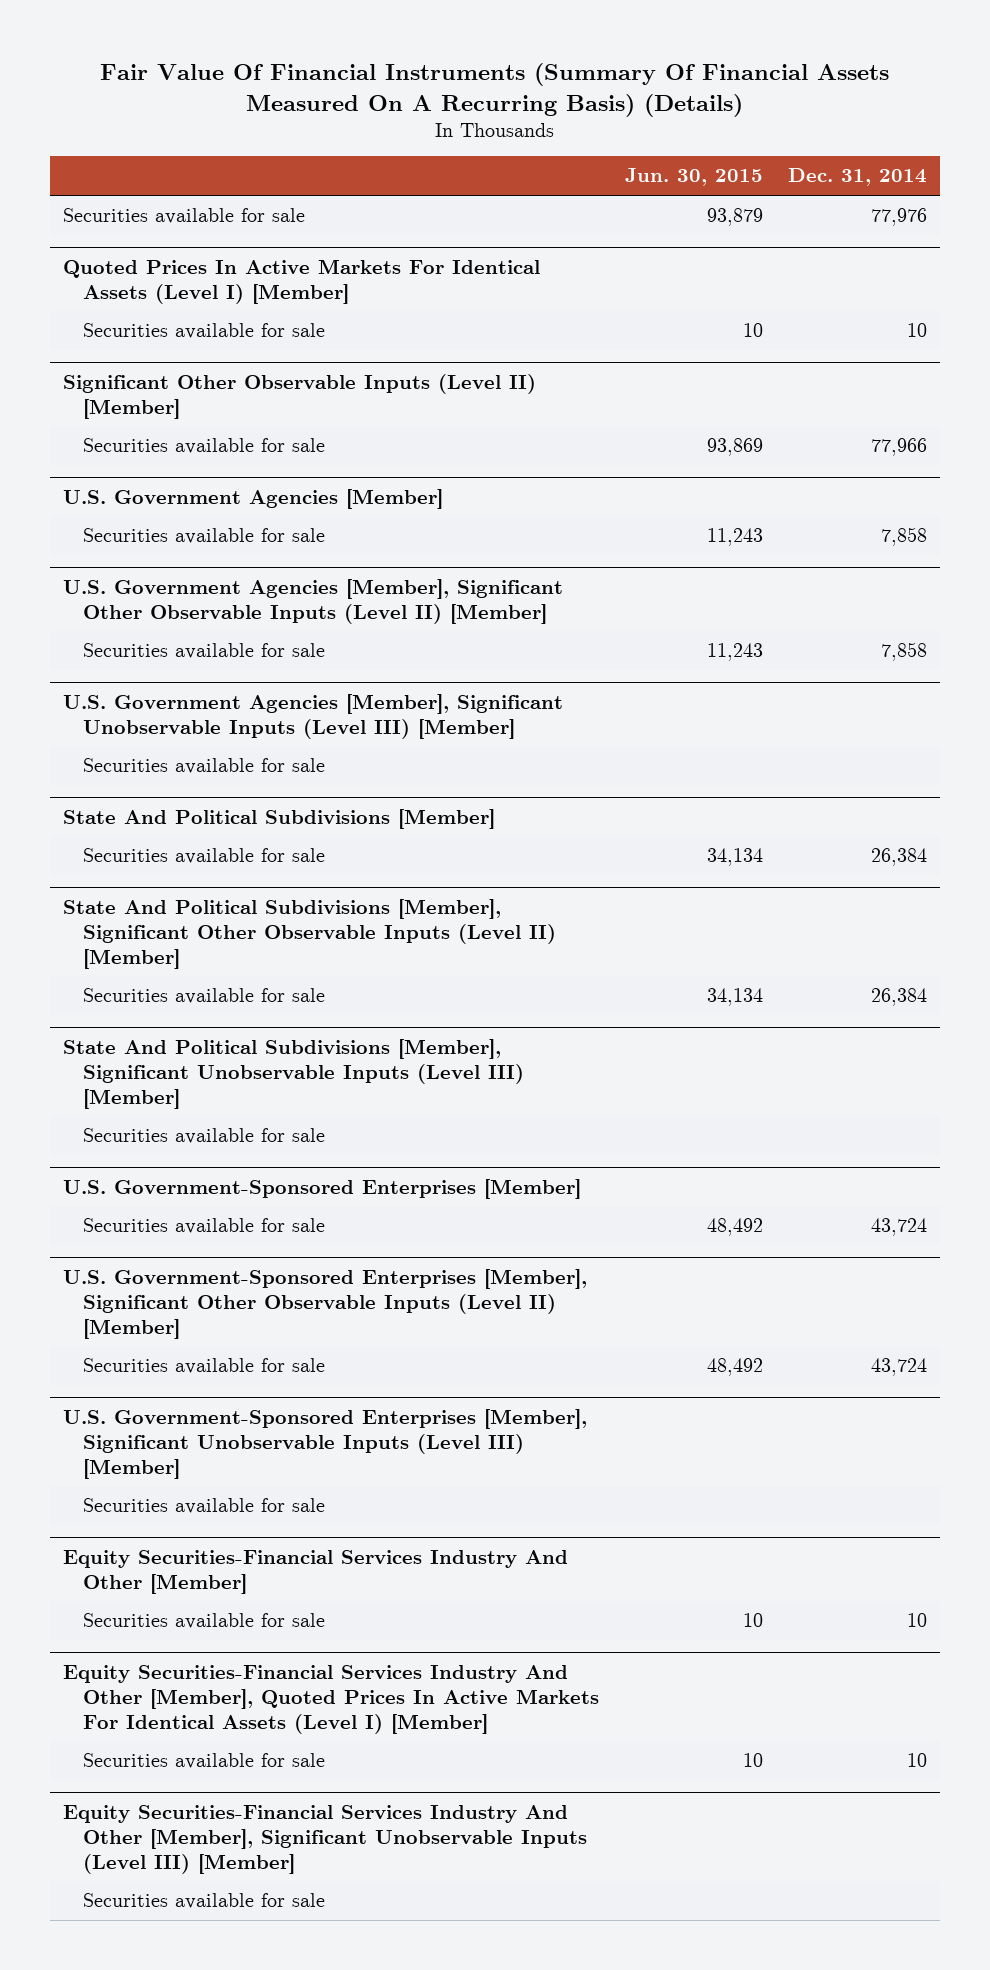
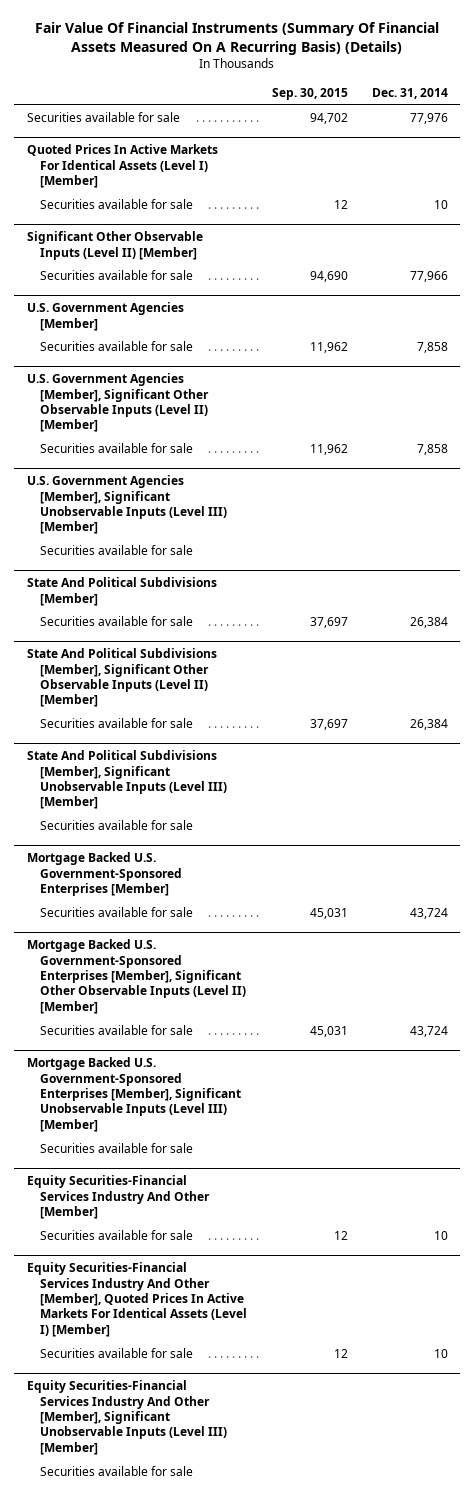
- | Jun. 30, 2015 | Dec. 31, 2014
+ | Sep. 30, 2015 | Dec. 31, 2014
- U.S. Government-Sponsored Enterprises [Member]
+ Mortgage Backed U.S. Government-Sponsored Enterprises [Member]
- U.S. Government-Sponsored Enterprises [Member], Significant Other Observable Inputs (Level II) [Member]
+ Mortgage Backed U.S. Government-Sponsored Enterprises [Member], Significant Other Observable Inputs (Level II) [Member]
- U.S. Government-Sponsored Enterprises [Member], Significant Unobservable Inputs (Level III) [Member]
+ Mortgage Backed U.S. Government-Sponsored Enterprises [Member], Significant Unobservable Inputs (Level III) [Member]

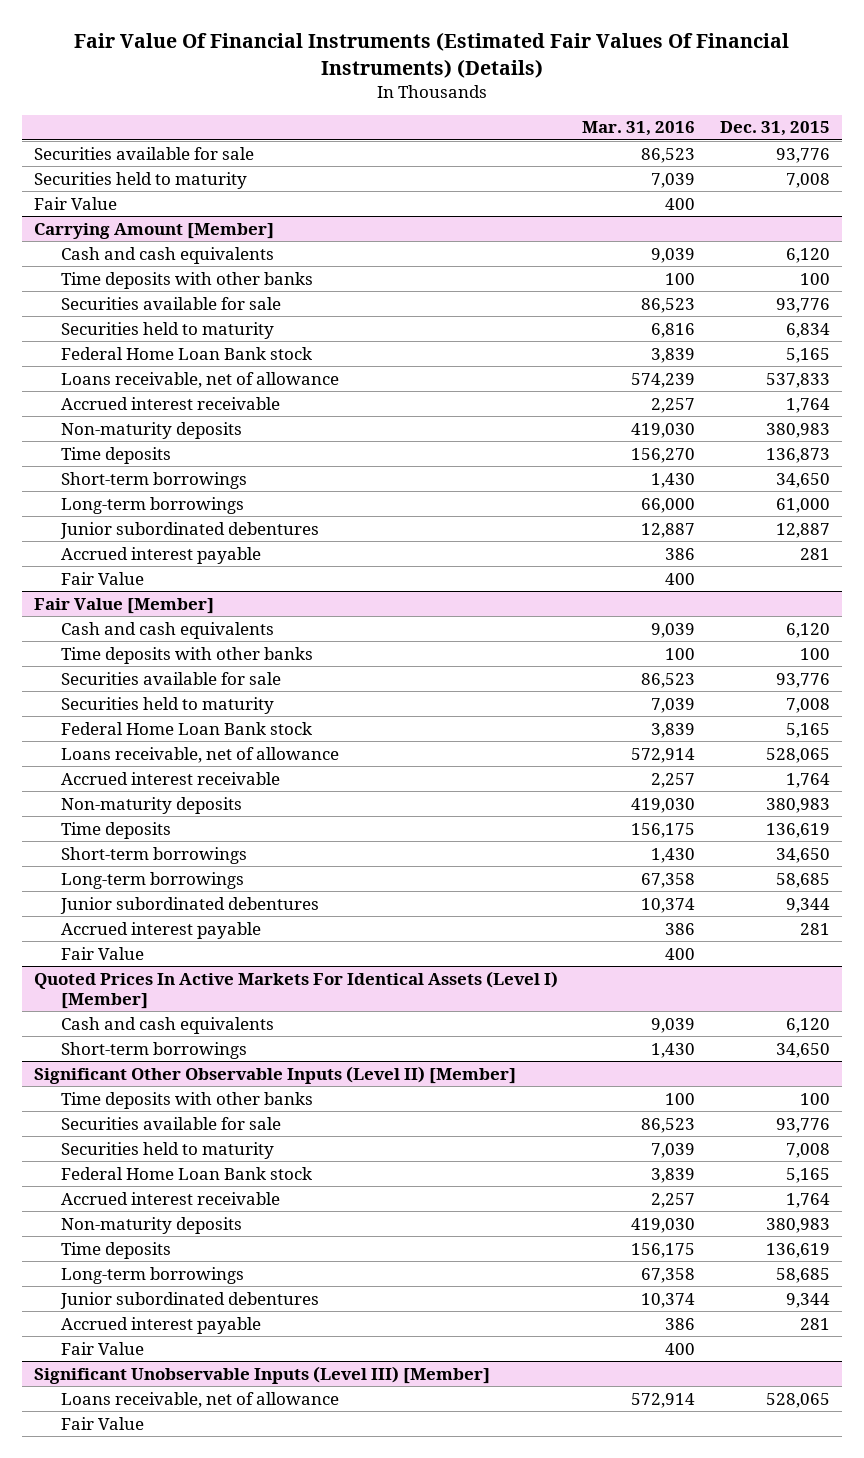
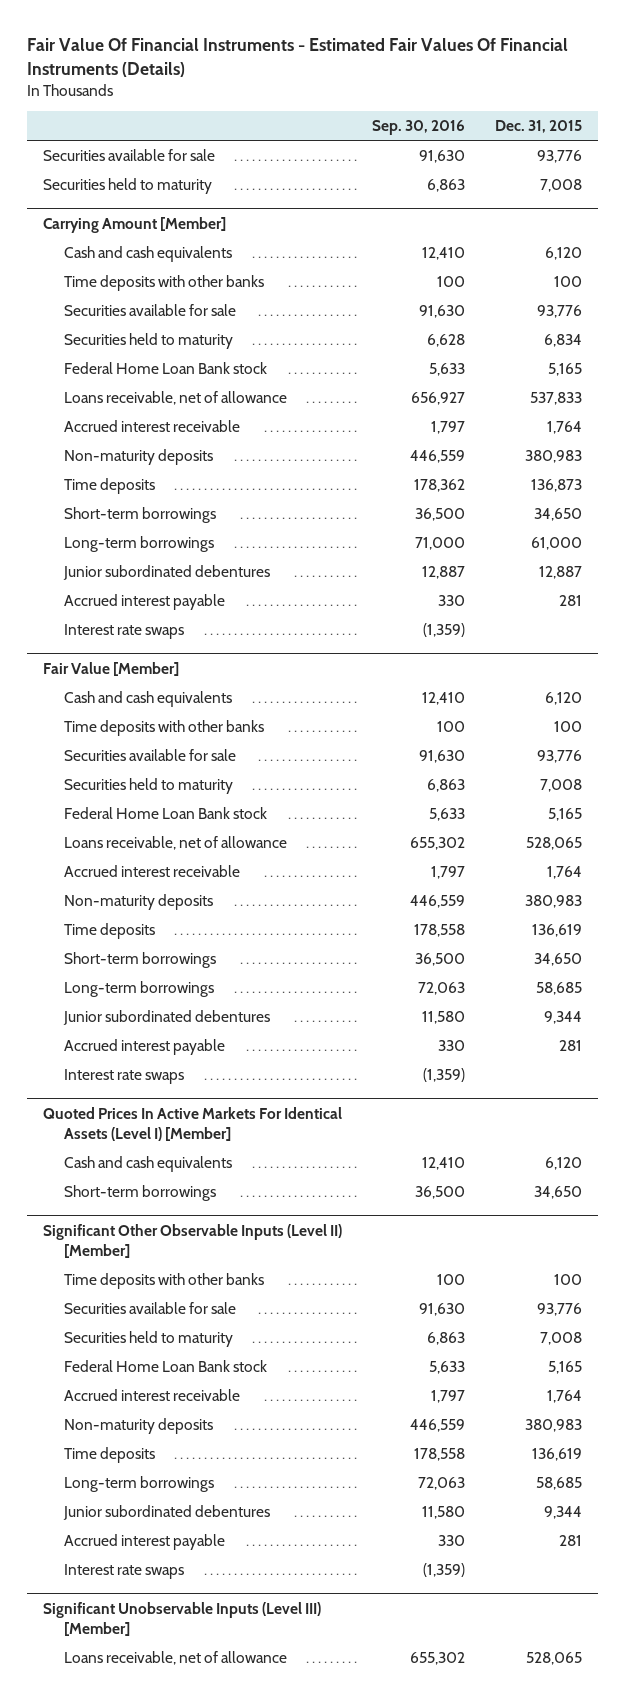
- Fair Value Of Financial Instruments (Estimated Fair Values Of Financial Instruments) (Details)
+ Fair Value Of Financial Instruments - Estimated Fair Values Of Financial Instruments (Details)
- | Mar. 31, 2016 | Dec. 31, 2015
+ | Sep. 30, 2016 | Dec. 31, 2015
- Fair Value | 400 |
@ Carrying Amount [Member]
- Fair Value | 400 |
+ Interest rate swaps | (1,359) |
@ Fair Value [Member]
- Fair Value | 400 |
+ Interest rate swaps | (1,359) |
@ Significant Other Observable Inputs (Level II) [Member]
- Fair Value | 400 |
+ Interest rate swaps | (1,359) |
@ Significant Unobservable Inputs (Level III) [Member]
- Fair Value

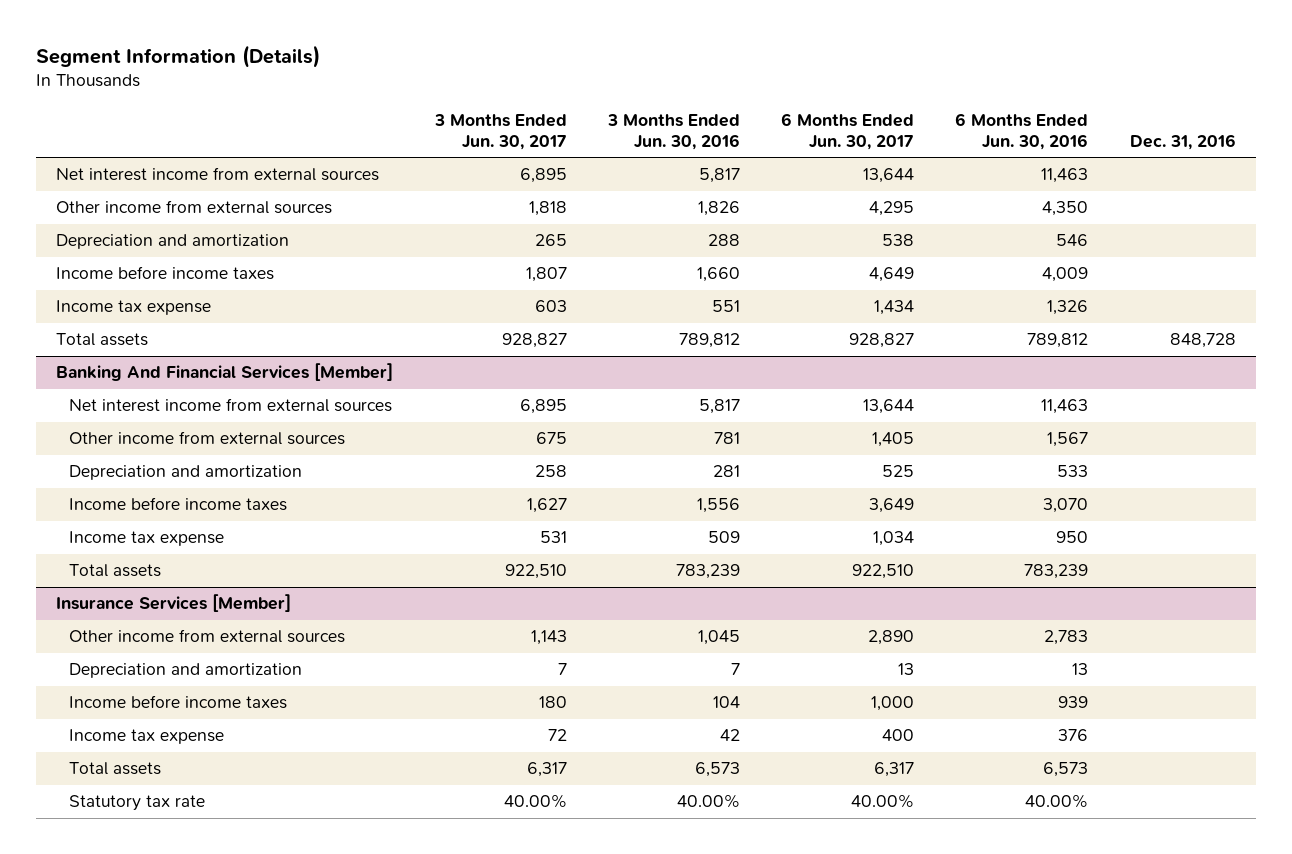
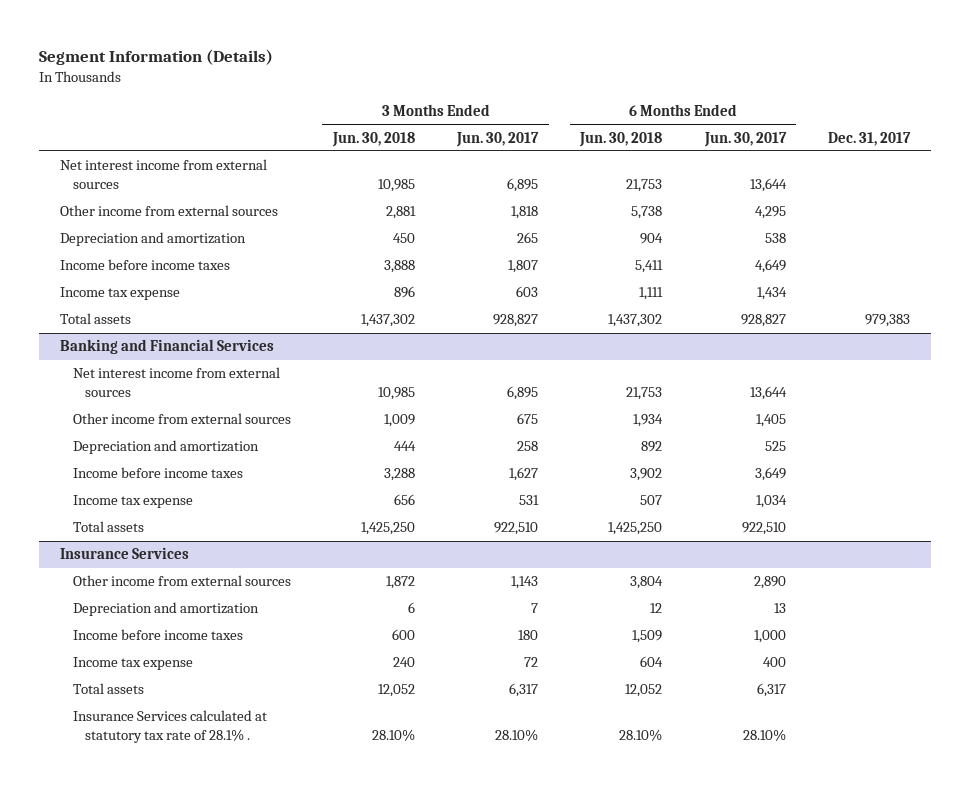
- | 3 Months Ended Jun. 30, 2017 | 3 Months Ended Jun. 30, 2016 | 6 Months Ended Jun. 30, 2017 | 6 Months Ended Jun. 30, 2016 | Dec. 31, 2016
+ | 3 Months Ended Jun. 30, 2018 | 3 Months Ended Jun. 30, 2017 | 6 Months Ended Jun. 30, 2018 | 6 Months Ended Jun. 30, 2017 | Dec. 31, 2017
- Banking And Financial Services [Member]
+ Banking and Financial Services
- Insurance Services [Member]
+ Insurance Services
- Statutory tax rate | 40.00% | 40.00% | 40.00% | 40.00% |
+ Insurance Services calculated at statutory tax rate of 28.1% . | 28.10% | 28.10% | 28.10% | 28.10% |

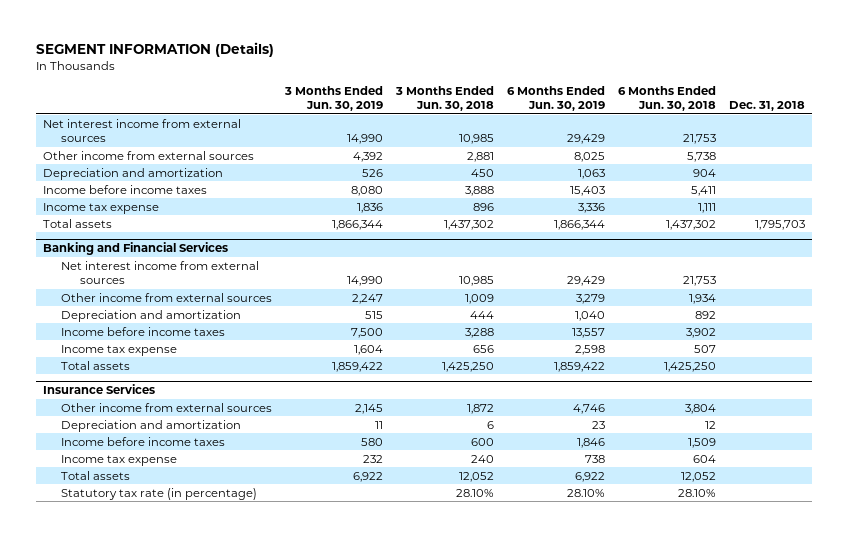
- Segment Information (Details)
+ SEGMENT INFORMATION (Details)
- | 3 Months Ended Jun. 30, 2018 | 3 Months Ended Jun. 30, 2017 | 6 Months Ended Jun. 30, 2018 | 6 Months Ended Jun. 30, 2017 | Dec. 31, 2017
+ | 3 Months Ended Jun. 30, 2019 | 3 Months Ended Jun. 30, 2018 | 6 Months Ended Jun. 30, 2019 | 6 Months Ended Jun. 30, 2018 | Dec. 31, 2018
@ Insurance Services
- Insurance Services calculated at statutory tax rate of 28.1% . | 28.10% | 28.10% | 28.10% | 28.10% |
+ Statutory tax rate (in percentage) | | 28.10% | 28.10% | 28.10% |

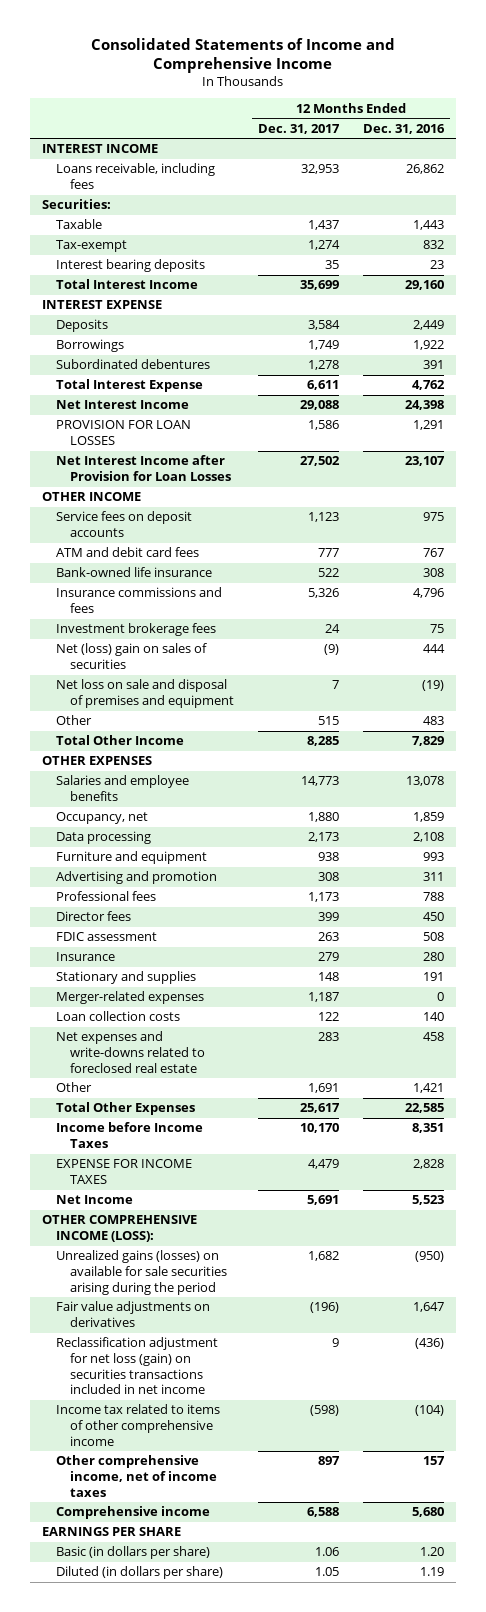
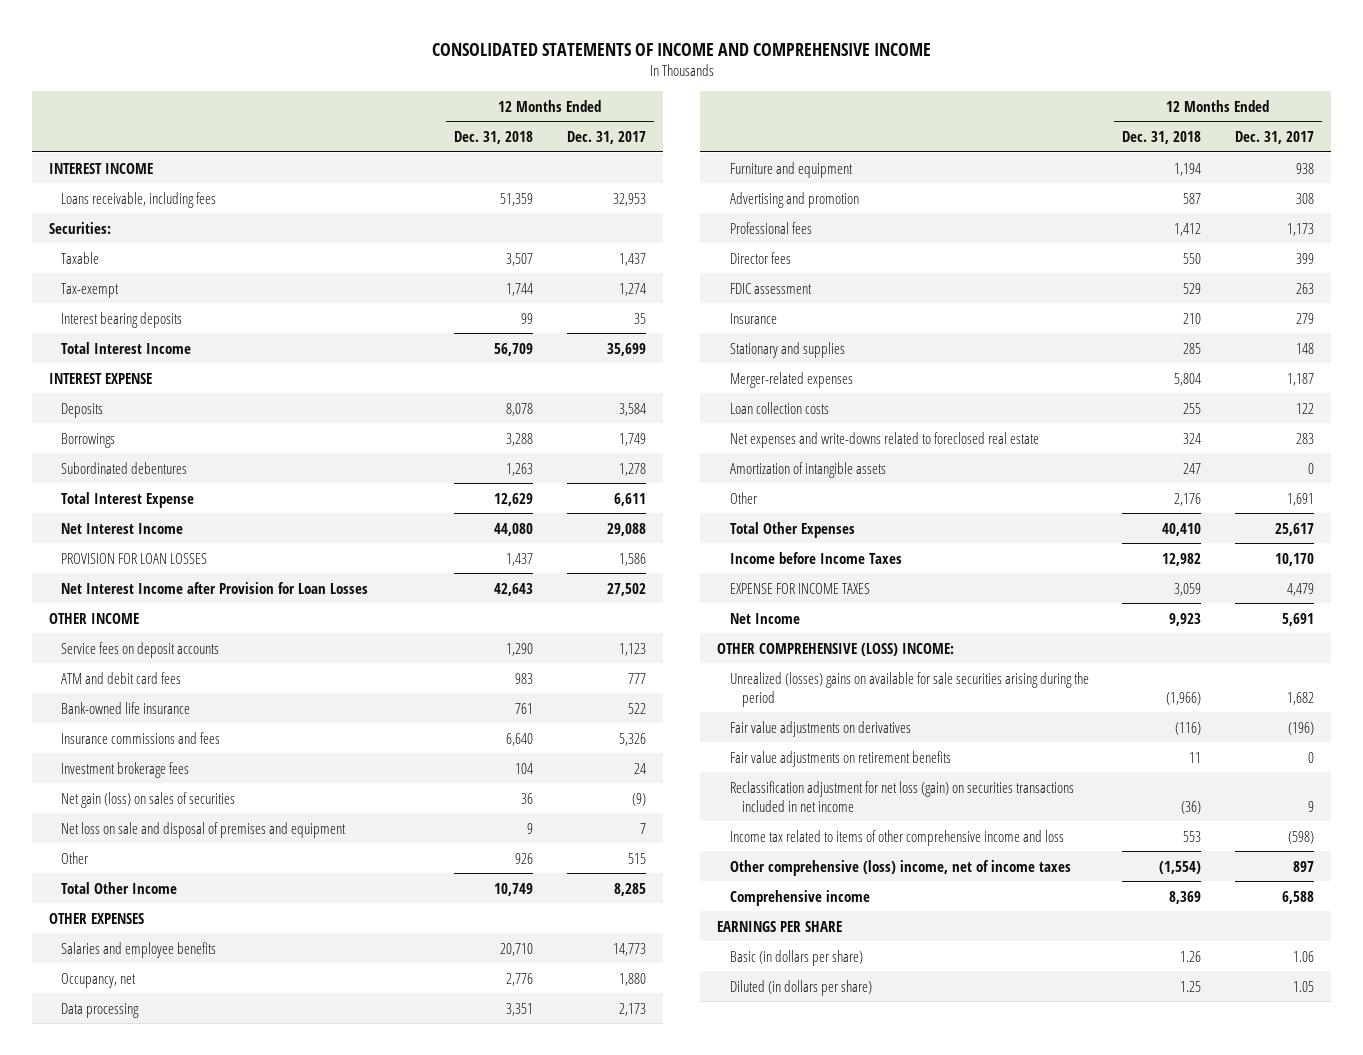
- Consolidated Statements of Income and Comprehensive Income
+ CONSOLIDATED STATEMENTS OF INCOME AND COMPREHENSIVE INCOME
- | 12 Months Ended Dec. 31, 2017 | 12 Months Ended Dec. 31, 2016
+ | 12 Months Ended Dec. 31, 2018 | 12 Months Ended Dec. 31, 2017
- Net (loss) gain on sales of securities | (9) | 444
+ Net gain (loss) on sales of securities | 36 | (9)
+ Amortization of intangible assets | 247 | 0
- OTHER COMPREHENSIVE INCOME (LOSS):
- Unrealized gains (losses) on available for sale securities arising during the period | 1,682 | (950)
+ OTHER COMPREHENSIVE (LOSS) INCOME:
+ Unrealized (losses) gains on available for sale securities arising during the period | (1,966) | 1,682
+ Fair value adjustments on retirement benefits | 11 | 0
- Income tax related to items of other comprehensive income | (598) | (104)
- Other comprehensive income, net of income taxes | 897 | 157
+ Income tax related to items of other comprehensive income and loss | 553 | (598)
+ Other comprehensive (loss) income, net of income taxes | (1,554) | 897

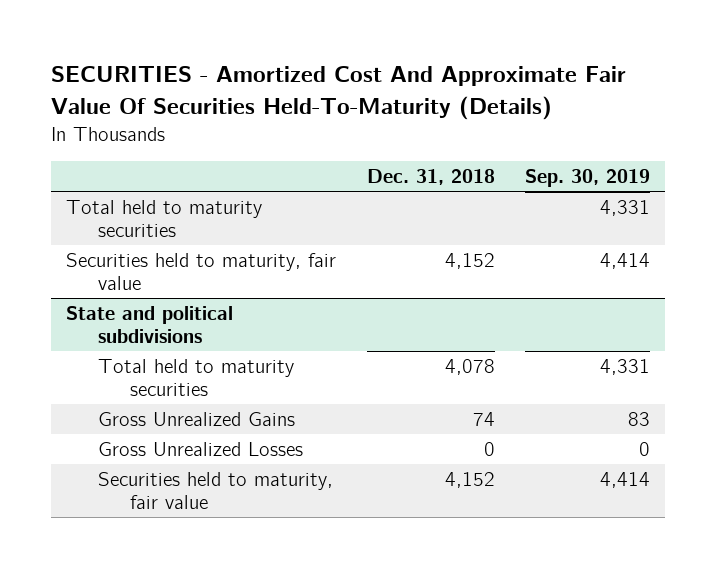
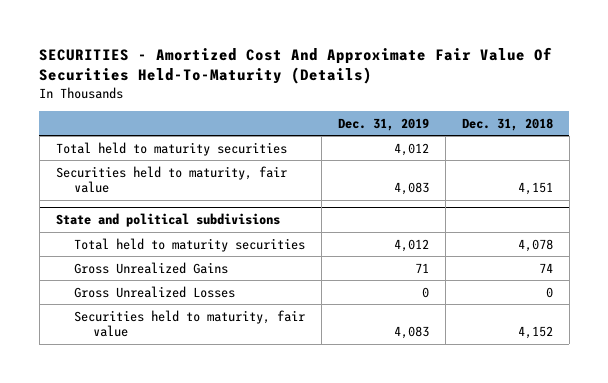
- | Dec. 31, 2018 | Sep. 30, 2019
+ | Dec. 31, 2019 | Dec. 31, 2018
- Securities held to maturity, fair value | 4,152 | 4,414
+ Securities held to maturity, fair value | 4,083 | 4,151

